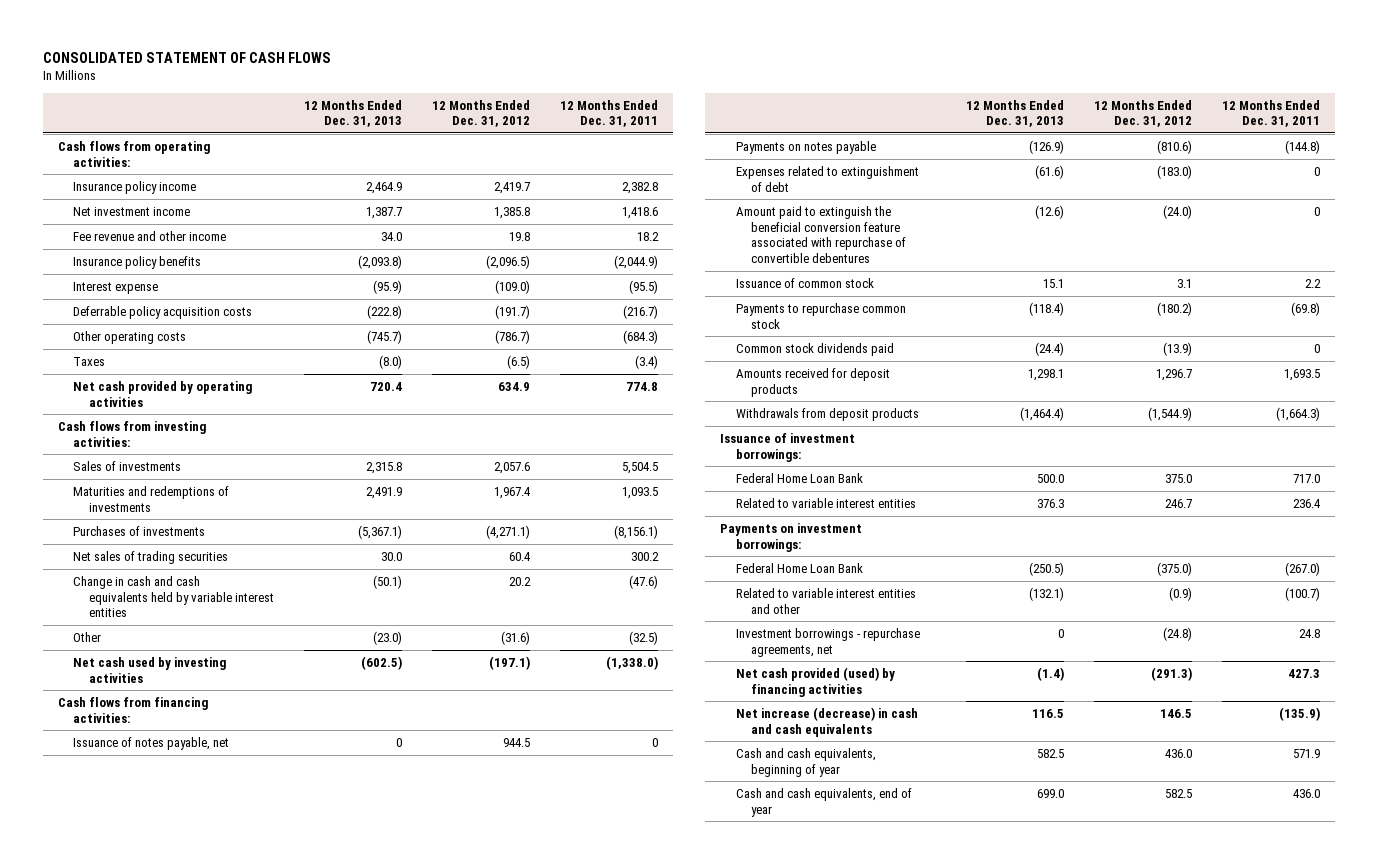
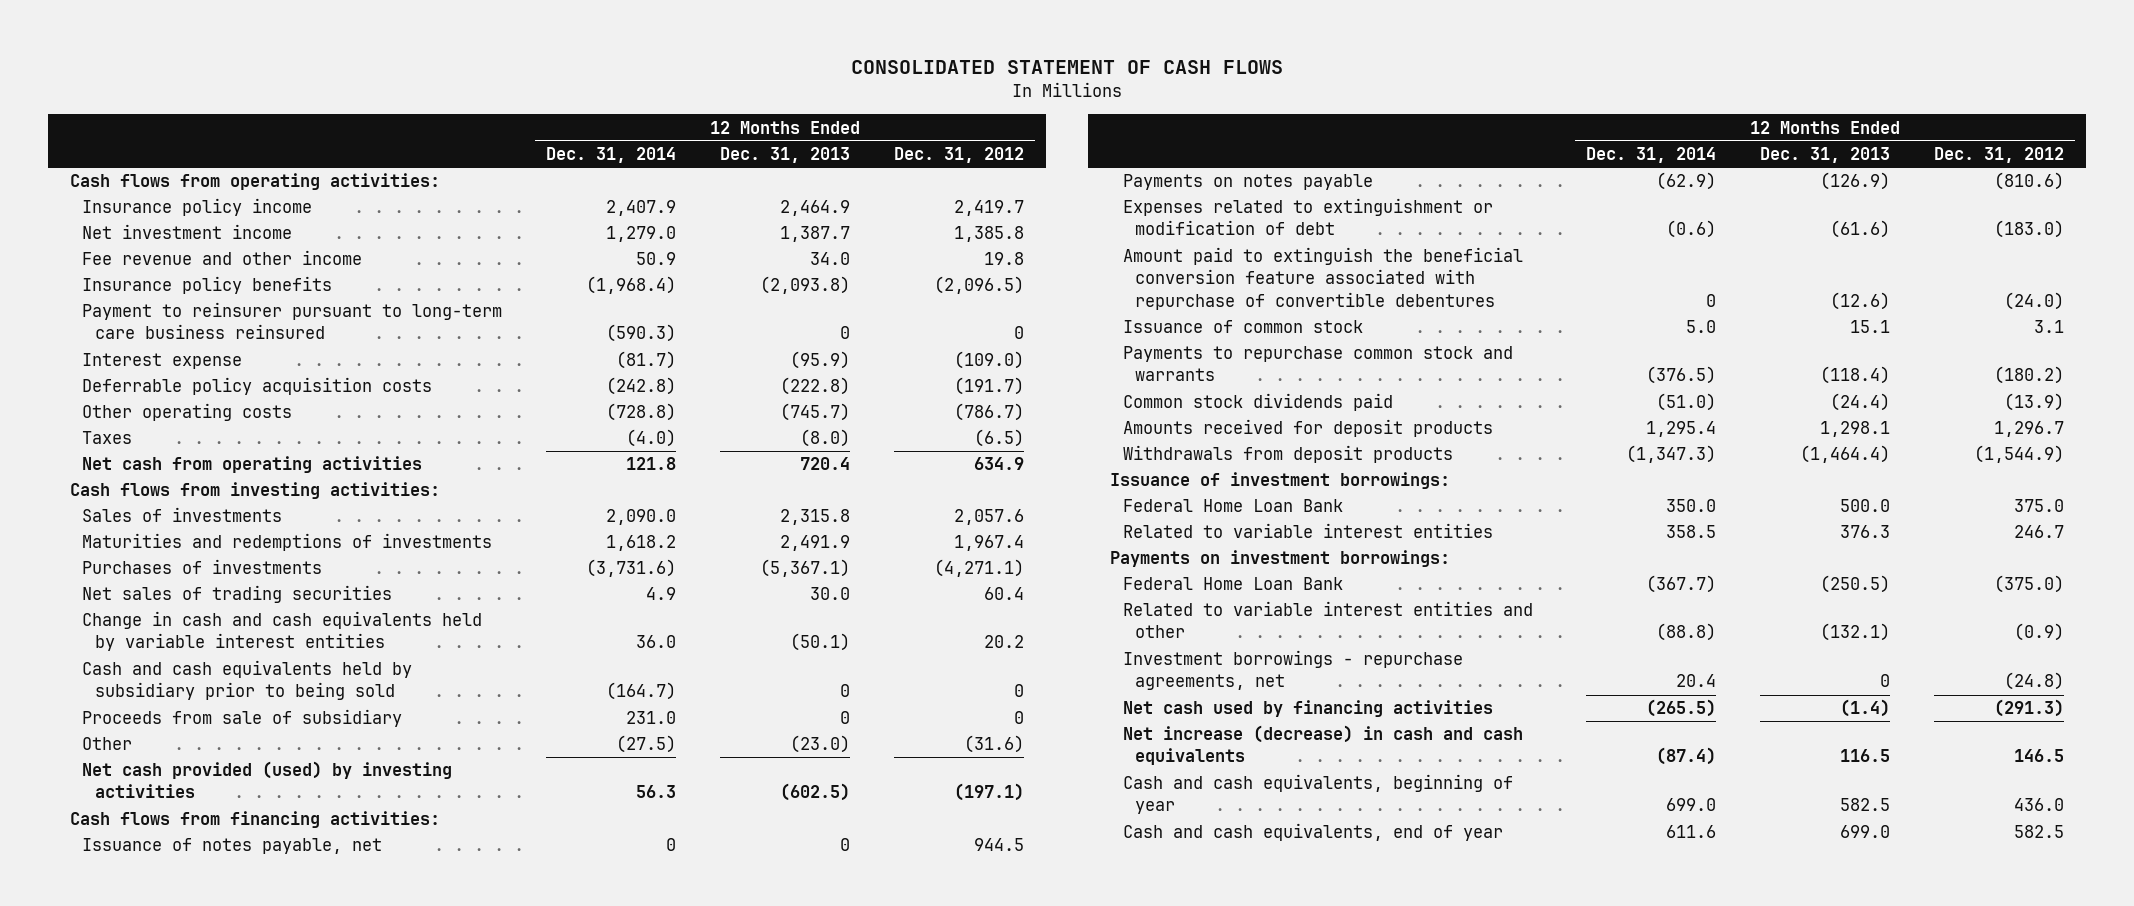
- | 12 Months Ended Dec. 31, 2013 | 12 Months Ended Dec. 31, 2012 | 12 Months Ended Dec. 31, 2011
+ | 12 Months Ended Dec. 31, 2014 | 12 Months Ended Dec. 31, 2013 | 12 Months Ended Dec. 31, 2012
+ Payment to reinsurer pursuant to long-term care business reinsured | (590.3) | 0 | 0
- Net cash provided by operating activities | 720.4 | 634.9 | 774.8
+ Net cash from operating activities | 121.8 | 720.4 | 634.9
+ Cash and cash equivalents held by subsidiary prior to being sold | (164.7) | 0 | 0
+ Proceeds from sale of subsidiary | 231.0 | 0 | 0
- Net cash used by investing activities | (602.5) | (197.1) | (1,338.0)
+ Net cash provided (used) by investing activities | 56.3 | (602.5) | (197.1)
- Expenses related to extinguishment of debt | (61.6) | (183.0) | 0
+ Expenses related to extinguishment or modification of debt | (0.6) | (61.6) | (183.0)
- Payments to repurchase common stock | (118.4) | (180.2) | (69.8)
+ Payments to repurchase common stock and warrants | (376.5) | (118.4) | (180.2)
- Net cash provided (used) by financing activities | (1.4) | (291.3) | 427.3
+ Net cash used by financing activities | (265.5) | (1.4) | (291.3)

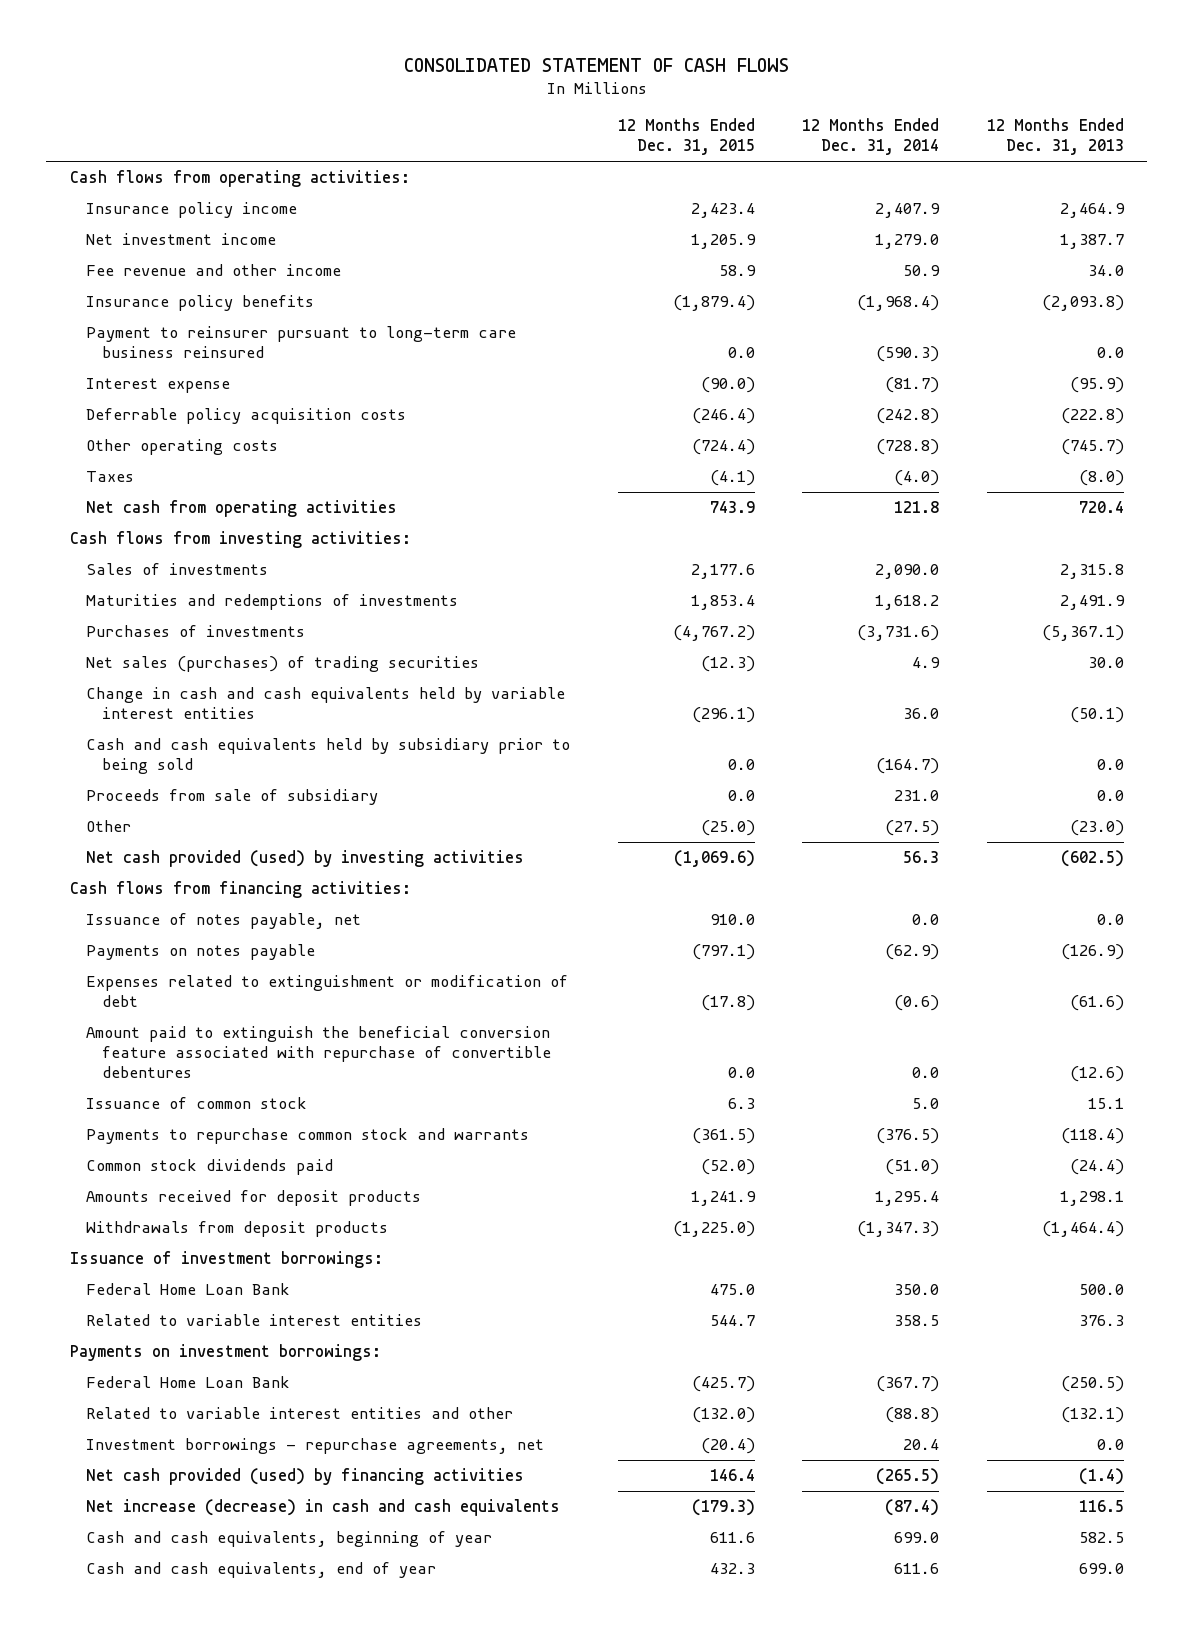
- | 12 Months Ended Dec. 31, 2014 | 12 Months Ended Dec. 31, 2013 | 12 Months Ended Dec. 31, 2012
+ | 12 Months Ended Dec. 31, 2015 | 12 Months Ended Dec. 31, 2014 | 12 Months Ended Dec. 31, 2013
- Payment to reinsurer pursuant to long-term care business reinsured | (590.3) | 0 | 0
+ Payment to reinsurer pursuant to long-term care business reinsured | 0.0 | (590.3) | 0.0
- Net sales of trading securities | 4.9 | 30.0 | 60.4
+ Net sales (purchases) of trading securities | (12.3) | 4.9 | 30.0
- Cash and cash equivalents held by subsidiary prior to being sold | (164.7) | 0 | 0
- Proceeds from sale of subsidiary | 231.0 | 0 | 0
+ Cash and cash equivalents held by subsidiary prior to being sold | 0.0 | (164.7) | 0.0
+ Proceeds from sale of subsidiary | 0.0 | 231.0 | 0.0
- Issuance of notes payable, net | 0 | 0 | 944.5
+ Issuance of notes payable, net | 910.0 | 0.0 | 0.0
- Amount paid to extinguish the beneficial conversion feature associated with repurchase of convertible debentures | 0 | (12.6) | (24.0)
+ Amount paid to extinguish the beneficial conversion feature associated with repurchase of convertible debentures | 0.0 | 0.0 | (12.6)
- Investment borrowings - repurchase agreements, net | 20.4 | 0 | (24.8)
- Net cash used by financing activities | (265.5) | (1.4) | (291.3)
+ Investment borrowings - repurchase agreements, net | (20.4) | 20.4 | 0.0
+ Net cash provided (used) by financing activities | 146.4 | (265.5) | (1.4)

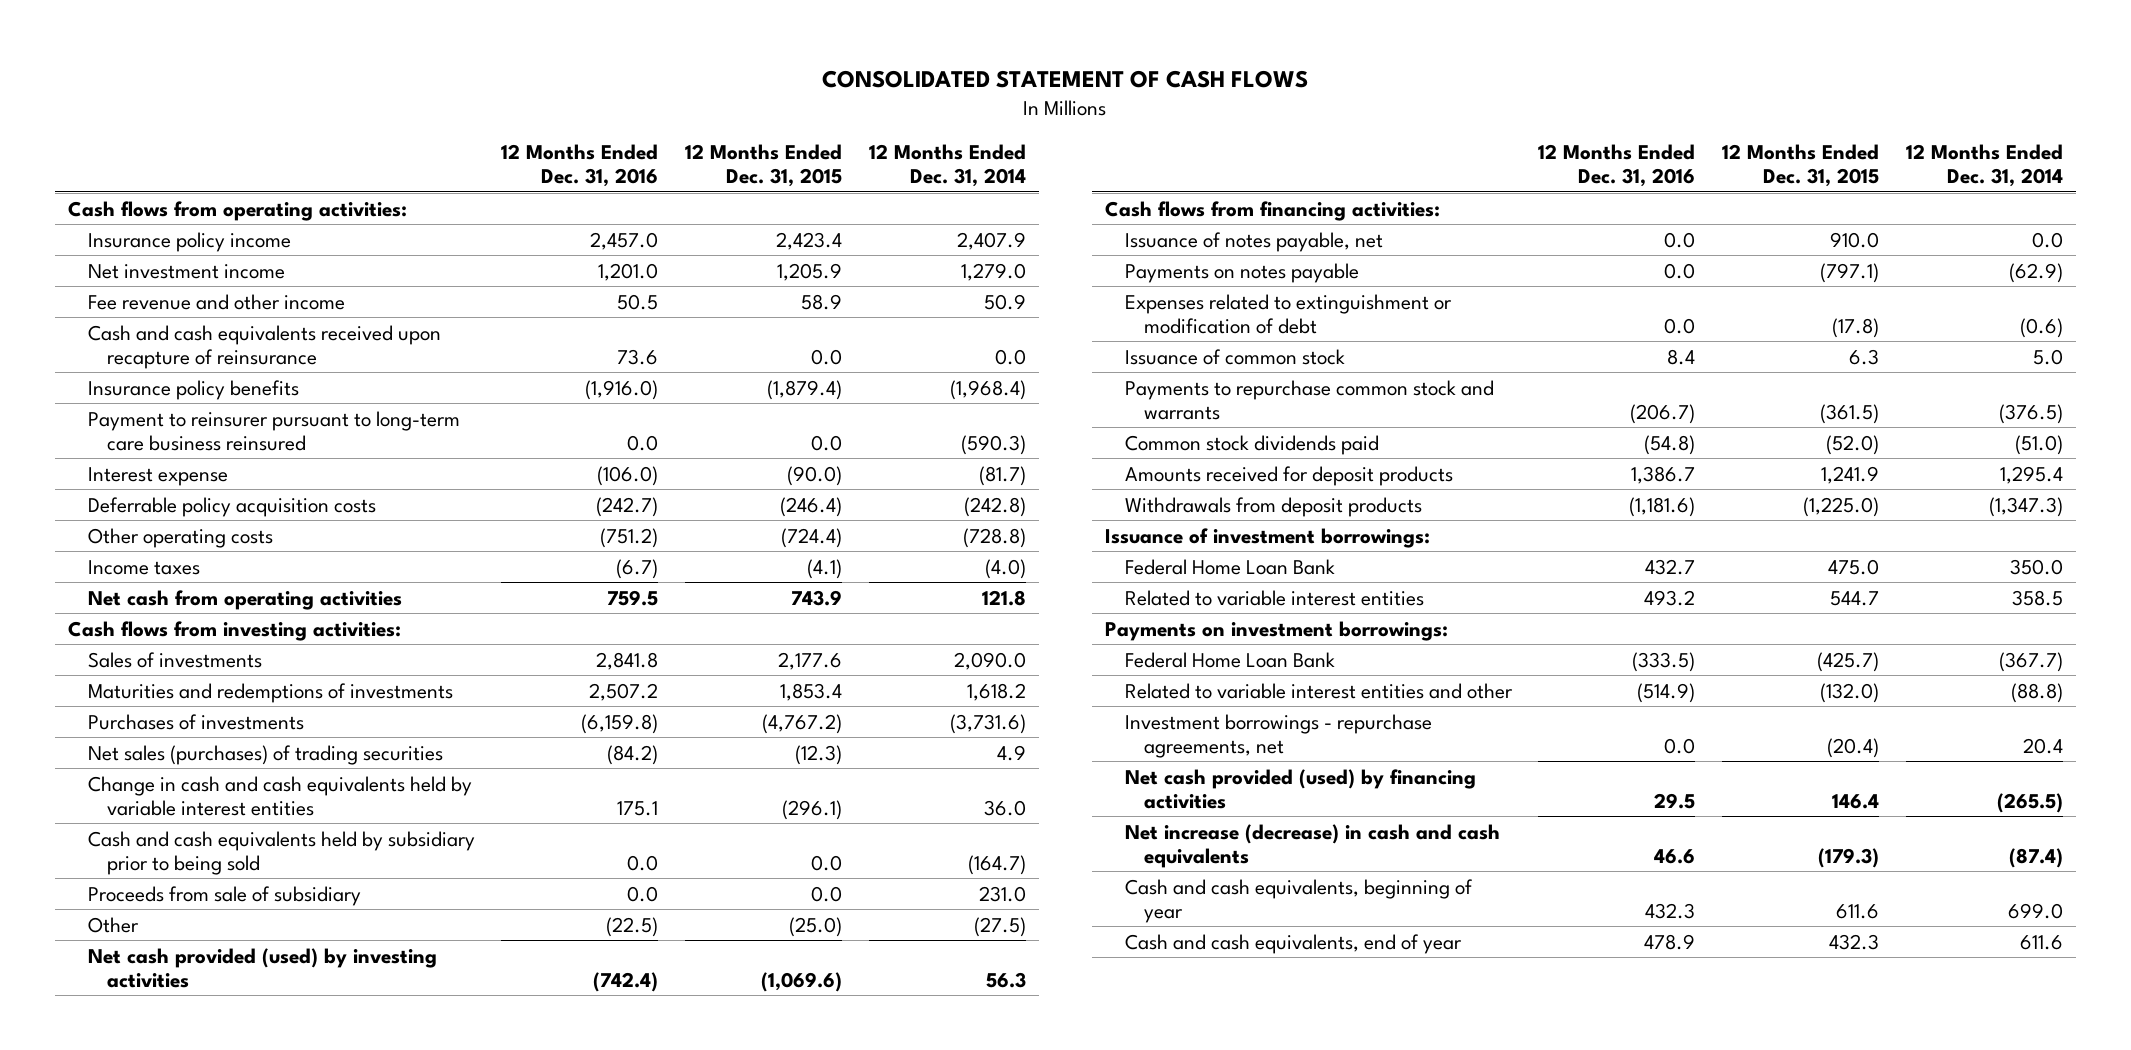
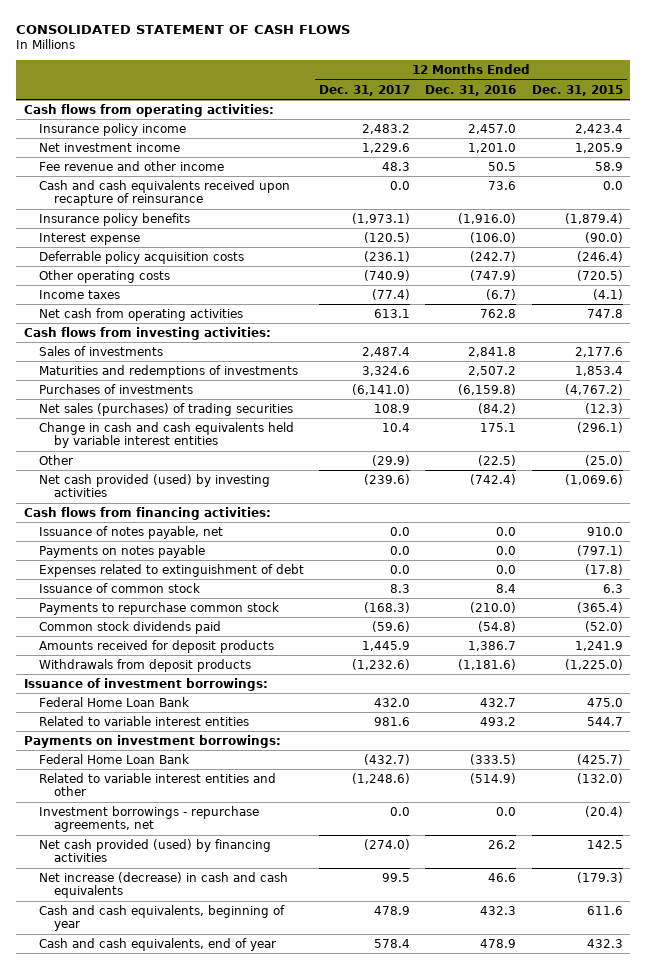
- | 12 Months Ended Dec. 31, 2016 | 12 Months Ended Dec. 31, 2015 | 12 Months Ended Dec. 31, 2014
+ | 12 Months Ended Dec. 31, 2017 | 12 Months Ended Dec. 31, 2016 | 12 Months Ended Dec. 31, 2015
- Payment to reinsurer pursuant to long-term care business reinsured | 0.0 | 0.0 | (590.3)
- Other operating costs | (751.2) | (724.4) | (728.8)
+ Other operating costs | (740.9) | (747.9) | (720.5)
- Net cash from operating activities | 759.5 | 743.9 | 121.8
+ Net cash from operating activities | 613.1 | 762.8 | 747.8
- Cash and cash equivalents held by subsidiary prior to being sold | 0.0 | 0.0 | (164.7)
- Proceeds from sale of subsidiary | 0.0 | 0.0 | 231.0
- Expenses related to extinguishment or modification of debt | 0.0 | (17.8) | (0.6)
+ Expenses related to extinguishment of debt | 0.0 | 0.0 | (17.8)
- Payments to repurchase common stock and warrants | (206.7) | (361.5) | (376.5)
+ Payments to repurchase common stock | (168.3) | (210.0) | (365.4)
- Net cash provided (used) by financing activities | 29.5 | 146.4 | (265.5)
+ Net cash provided (used) by financing activities | (274.0) | 26.2 | 142.5

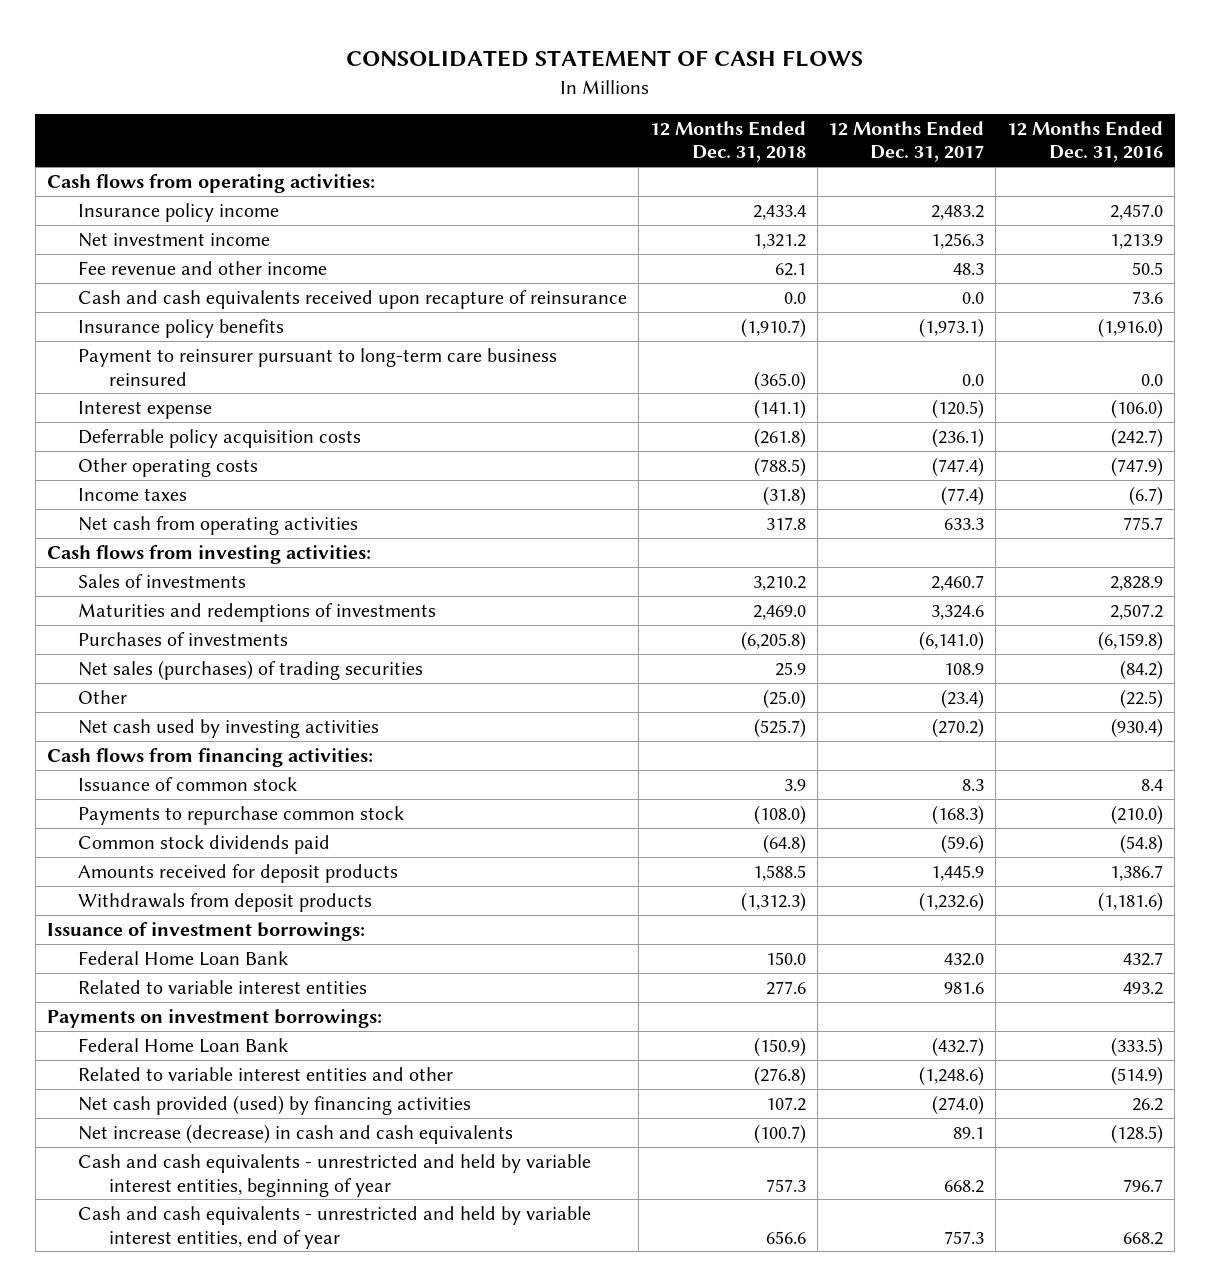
- | 12 Months Ended Dec. 31, 2017 | 12 Months Ended Dec. 31, 2016 | 12 Months Ended Dec. 31, 2015
+ | 12 Months Ended Dec. 31, 2018 | 12 Months Ended Dec. 31, 2017 | 12 Months Ended Dec. 31, 2016
- Net investment income | 1,229.6 | 1,201.0 | 1,205.9
+ Net investment income | 1,321.2 | 1,256.3 | 1,213.9
+ Payment to reinsurer pursuant to long-term care business reinsured | (365.0) | 0.0 | 0.0
- Other operating costs | (740.9) | (747.9) | (720.5)
+ Other operating costs | (788.5) | (747.4) | (747.9)
- Net cash from operating activities | 613.1 | 762.8 | 747.8
+ Net cash from operating activities | 317.8 | 633.3 | 775.7
- Sales of investments | 2,487.4 | 2,841.8 | 2,177.6
+ Sales of investments | 3,210.2 | 2,460.7 | 2,828.9
- Change in cash and cash equivalents held by variable interest entities | 10.4 | 175.1 | (296.1)
- Other | (29.9) | (22.5) | (25.0)
- Net cash provided (used) by investing activities | (239.6) | (742.4) | (1,069.6)
+ Other | (25.0) | (23.4) | (22.5)
+ Net cash used by investing activities | (525.7) | (270.2) | (930.4)
- Issuance of notes payable, net | 0.0 | 0.0 | 910.0
- Payments on notes payable | 0.0 | 0.0 | (797.1)
- Expenses related to extinguishment of debt | 0.0 | 0.0 | (17.8)
- Investment borrowings - repurchase agreements, net | 0.0 | 0.0 | (20.4)
- Net increase (decrease) in cash and cash equivalents | 99.5 | 46.6 | (179.3)
- Cash and cash equivalents, beginning of year | 478.9 | 432.3 | 611.6
- Cash and cash equivalents, end of year | 578.4 | 478.9 | 432.3
+ Net increase (decrease) in cash and cash equivalents | (100.7) | 89.1 | (128.5)
+ Cash and cash equivalents - unrestricted and held by variable interest entities, beginning of year | 757.3 | 668.2 | 796.7
+ Cash and cash equivalents - unrestricted and held by variable interest entities, end of year | 656.6 | 757.3 | 668.2

